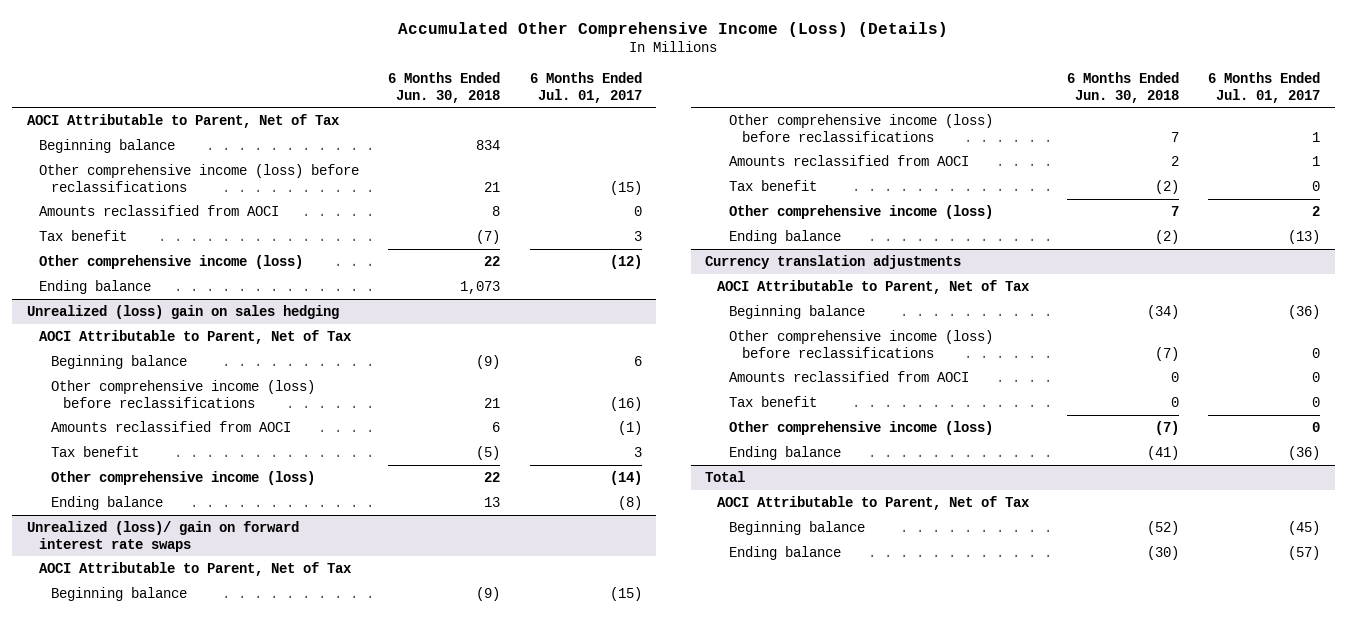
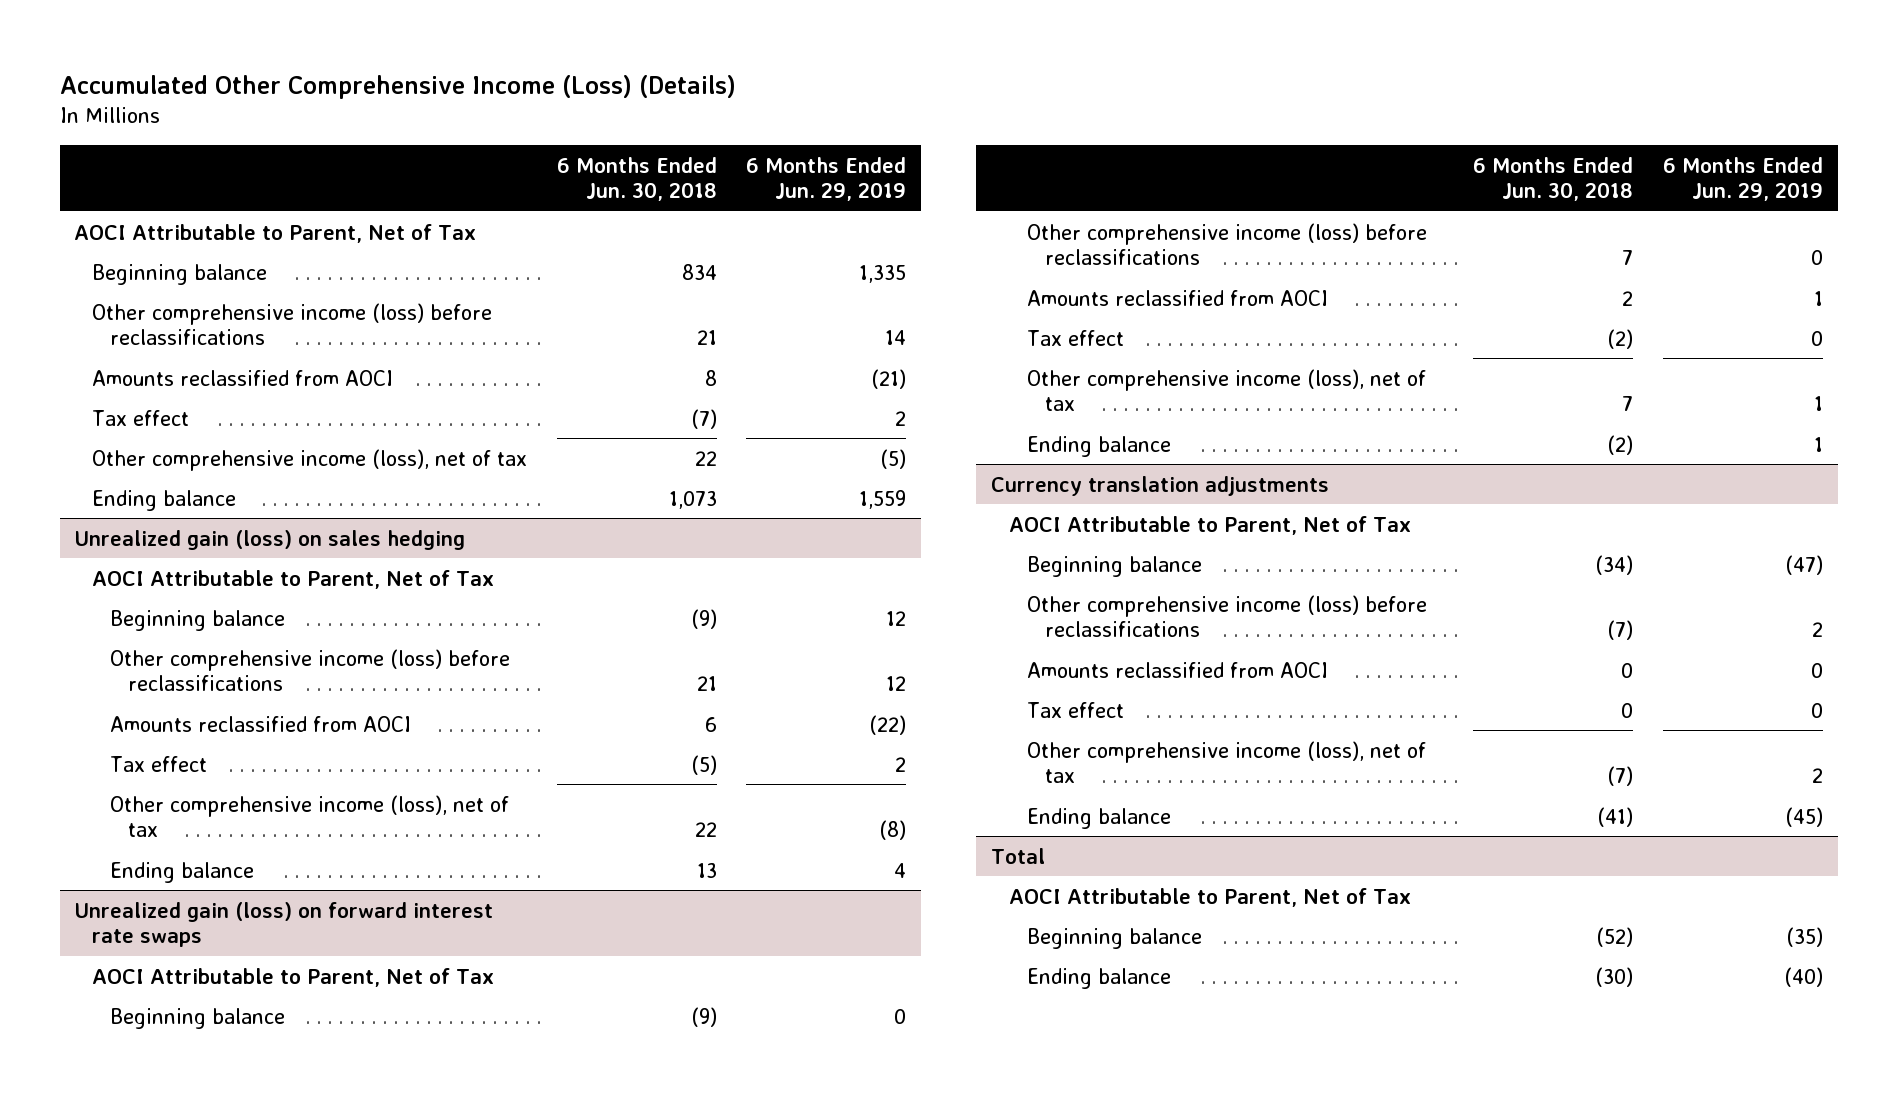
- | 6 Months Ended Jun. 30, 2018 | 6 Months Ended Jul. 01, 2017
+ | 6 Months Ended Jun. 30, 2018 | 6 Months Ended Jun. 29, 2019
- Tax benefit | (7) | 3
- Other comprehensive income (loss) | 22 | (12)
+ Tax effect | (7) | 2
+ Other comprehensive income (loss), net of tax | 22 | (5)
- Unrealized (loss) gain on sales hedging
+ Unrealized gain (loss) on sales hedging
- Tax benefit | (5) | 3
- Other comprehensive income (loss) | 22 | (14)
+ Tax effect | (5) | 2
+ Other comprehensive income (loss), net of tax | 22 | (8)
- Unrealized (loss)/ gain on forward interest rate swaps
+ Unrealized gain (loss) on forward interest rate swaps
- Tax benefit | (2) | 0
- Other comprehensive income (loss) | 7 | 2
+ Tax effect | (2) | 0
+ Other comprehensive income (loss), net of tax | 7 | 1
@ Currency translation adjustments
- Tax benefit | 0 | 0
- Other comprehensive income (loss) | (7) | 0
+ Tax effect | 0 | 0
+ Other comprehensive income (loss), net of tax | (7) | 2

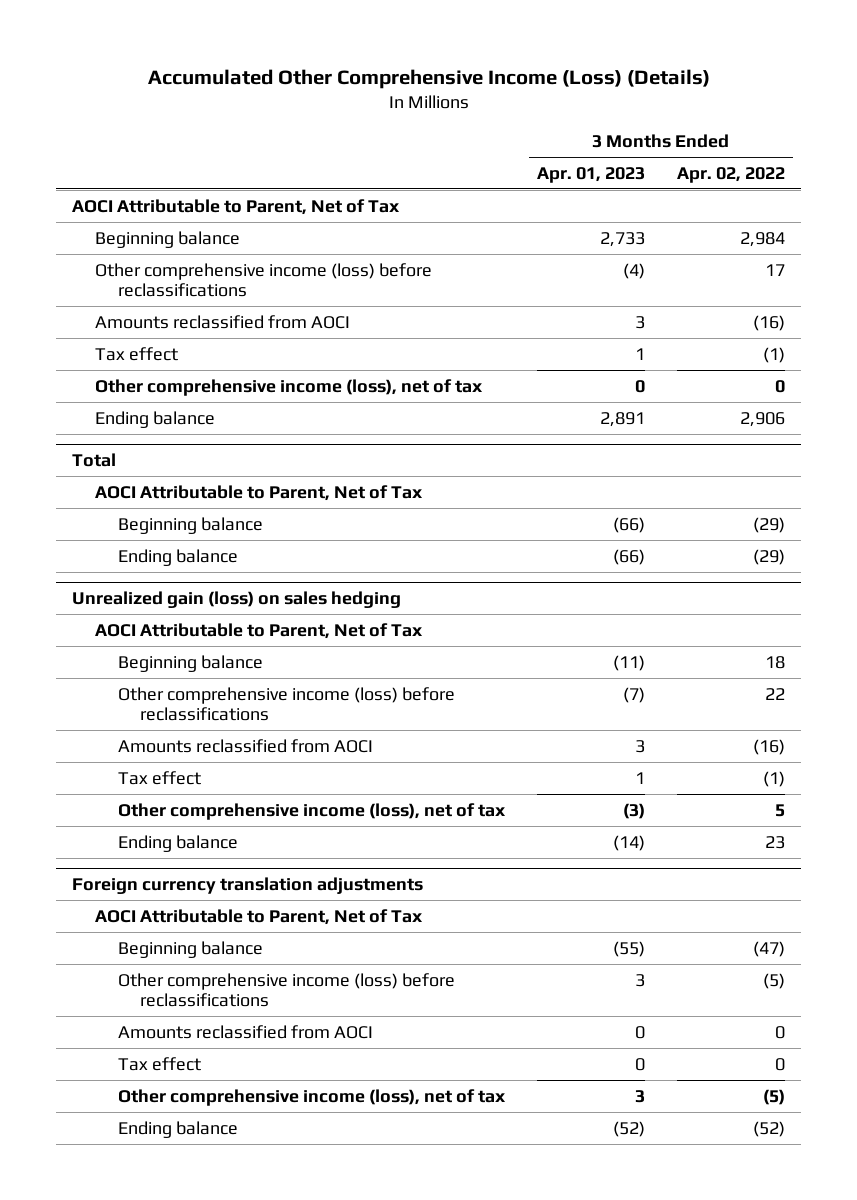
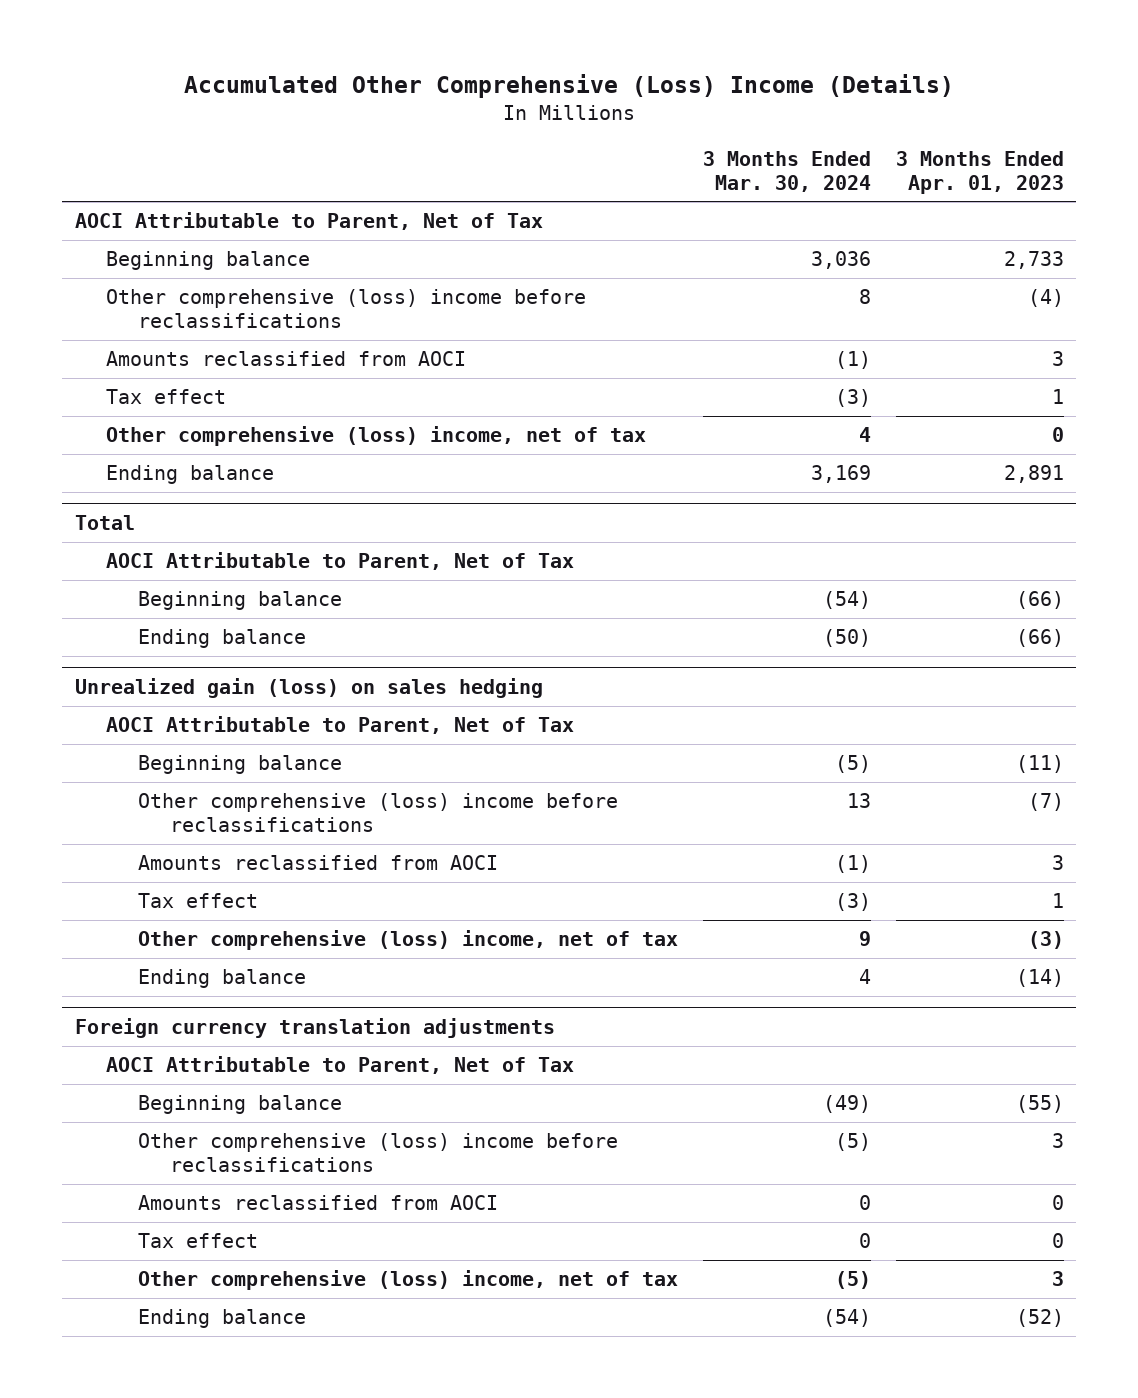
- Accumulated Other Comprehensive Income (Loss) (Details)
+ Accumulated Other Comprehensive (Loss) Income (Details)
- | 3 Months Ended Apr. 01, 2023 | 3 Months Ended Apr. 02, 2022
+ | 3 Months Ended Mar. 30, 2024 | 3 Months Ended Apr. 01, 2023
- Other comprehensive income (loss) before reclassifications | (4) | 17
+ Other comprehensive (loss) income before reclassifications | 8 | (4)
- Other comprehensive income (loss), net of tax | 0 | 0
+ Other comprehensive (loss) income, net of tax | 4 | 0
@ Unrealized gain (loss) on sales hedging
- Other comprehensive income (loss) before reclassifications | (7) | 22
+ Other comprehensive (loss) income before reclassifications | 13 | (7)
- Other comprehensive income (loss), net of tax | (3) | 5
+ Other comprehensive (loss) income, net of tax | 9 | (3)
@ Foreign currency translation adjustments
- Other comprehensive income (loss) before reclassifications | 3 | (5)
+ Other comprehensive (loss) income before reclassifications | (5) | 3
- Other comprehensive income (loss), net of tax | 3 | (5)
+ Other comprehensive (loss) income, net of tax | (5) | 3

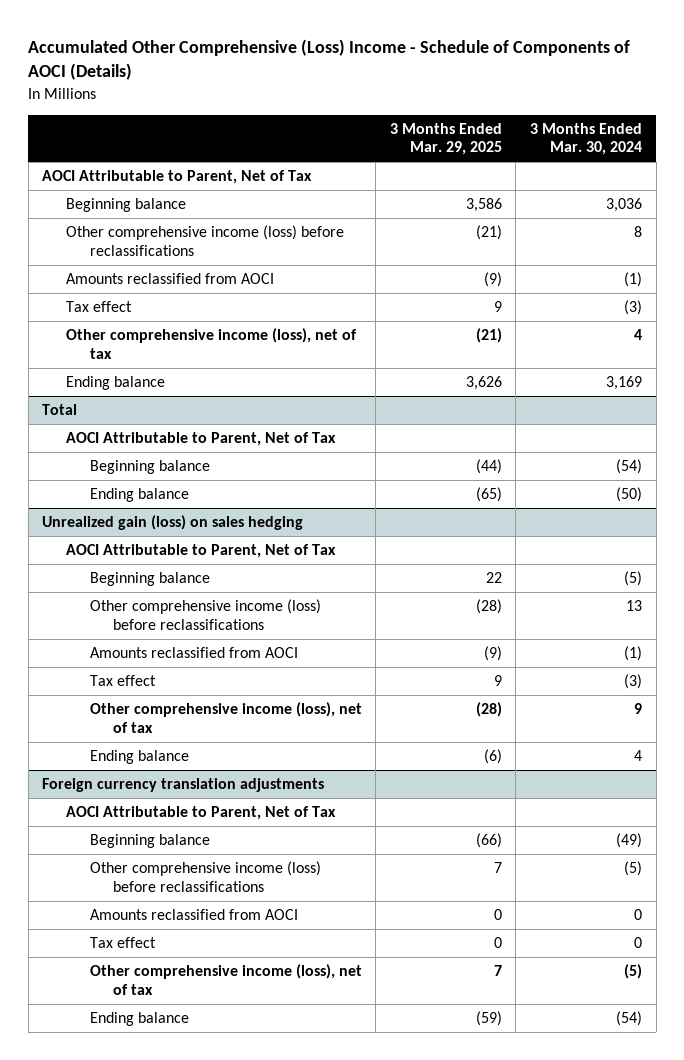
- Accumulated Other Comprehensive (Loss) Income (Details)
+ Accumulated Other Comprehensive (Loss) Income - Schedule of Components of AOCI (Details)
- | 3 Months Ended Mar. 30, 2024 | 3 Months Ended Apr. 01, 2023
+ | 3 Months Ended Mar. 29, 2025 | 3 Months Ended Mar. 30, 2024
- Other comprehensive (loss) income before reclassifications | 8 | (4)
+ Other comprehensive income (loss) before reclassifications | (21) | 8
- Other comprehensive (loss) income, net of tax | 4 | 0
+ Other comprehensive income (loss), net of tax | (21) | 4
@ Unrealized gain (loss) on sales hedging
- Other comprehensive (loss) income before reclassifications | 13 | (7)
+ Other comprehensive income (loss) before reclassifications | (28) | 13
- Other comprehensive (loss) income, net of tax | 9 | (3)
+ Other comprehensive income (loss), net of tax | (28) | 9
@ Foreign currency translation adjustments
- Other comprehensive (loss) income before reclassifications | (5) | 3
+ Other comprehensive income (loss) before reclassifications | 7 | (5)
- Other comprehensive (loss) income, net of tax | (5) | 3
+ Other comprehensive income (loss), net of tax | 7 | (5)

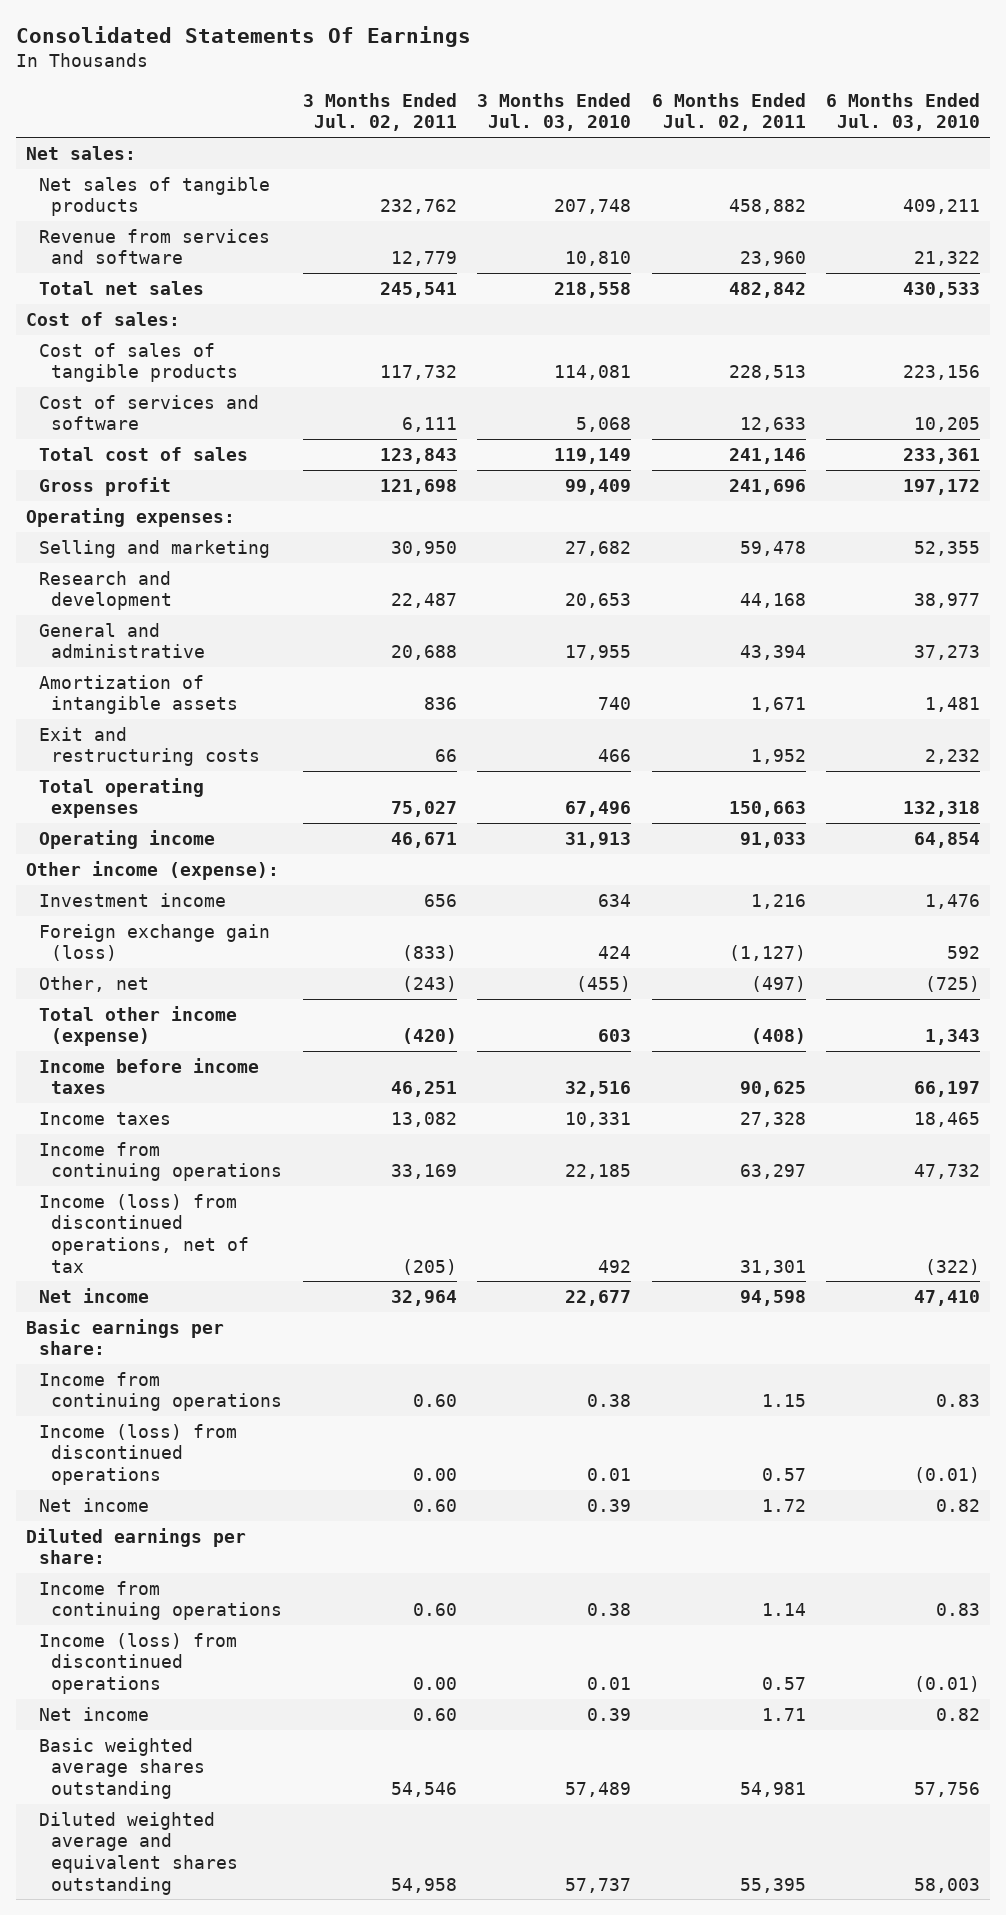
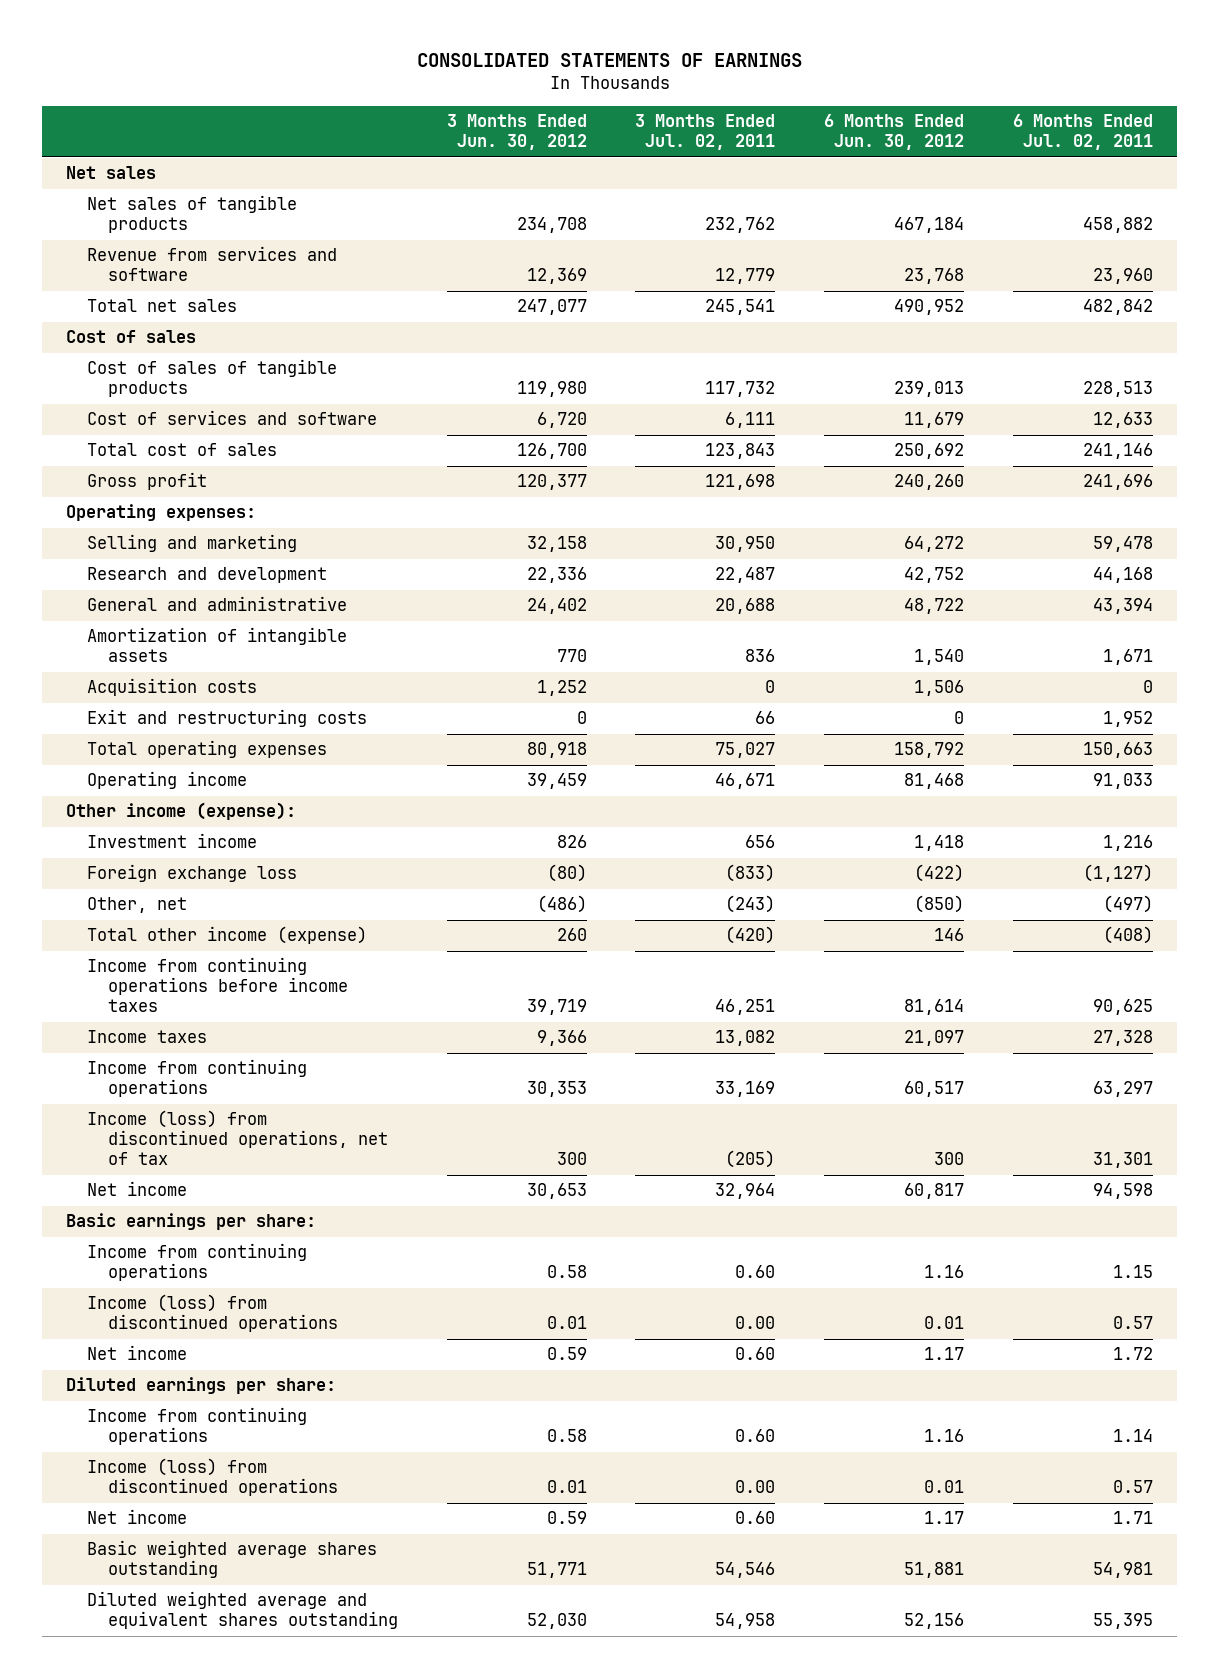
- Consolidated Statements Of Earnings
+ CONSOLIDATED STATEMENTS OF EARNINGS
- | 3 Months Ended Jul. 02, 2011 | 3 Months Ended Jul. 03, 2010 | 6 Months Ended Jul. 02, 2011 | 6 Months Ended Jul. 03, 2010
+ | 3 Months Ended Jun. 30, 2012 | 3 Months Ended Jul. 02, 2011 | 6 Months Ended Jun. 30, 2012 | 6 Months Ended Jul. 02, 2011
- Net sales:
+ Net sales
- Cost of sales:
+ Cost of sales
+ Acquisition costs | 1,252 | 0 | 1,506 | 0
- Foreign exchange gain (loss) | (833) | 424 | (1,127) | 592
+ Foreign exchange loss | (80) | (833) | (422) | (1,127)
- Income before income taxes | 46,251 | 32,516 | 90,625 | 66,197
+ Income from continuing operations before income taxes | 39,719 | 46,251 | 81,614 | 90,625

